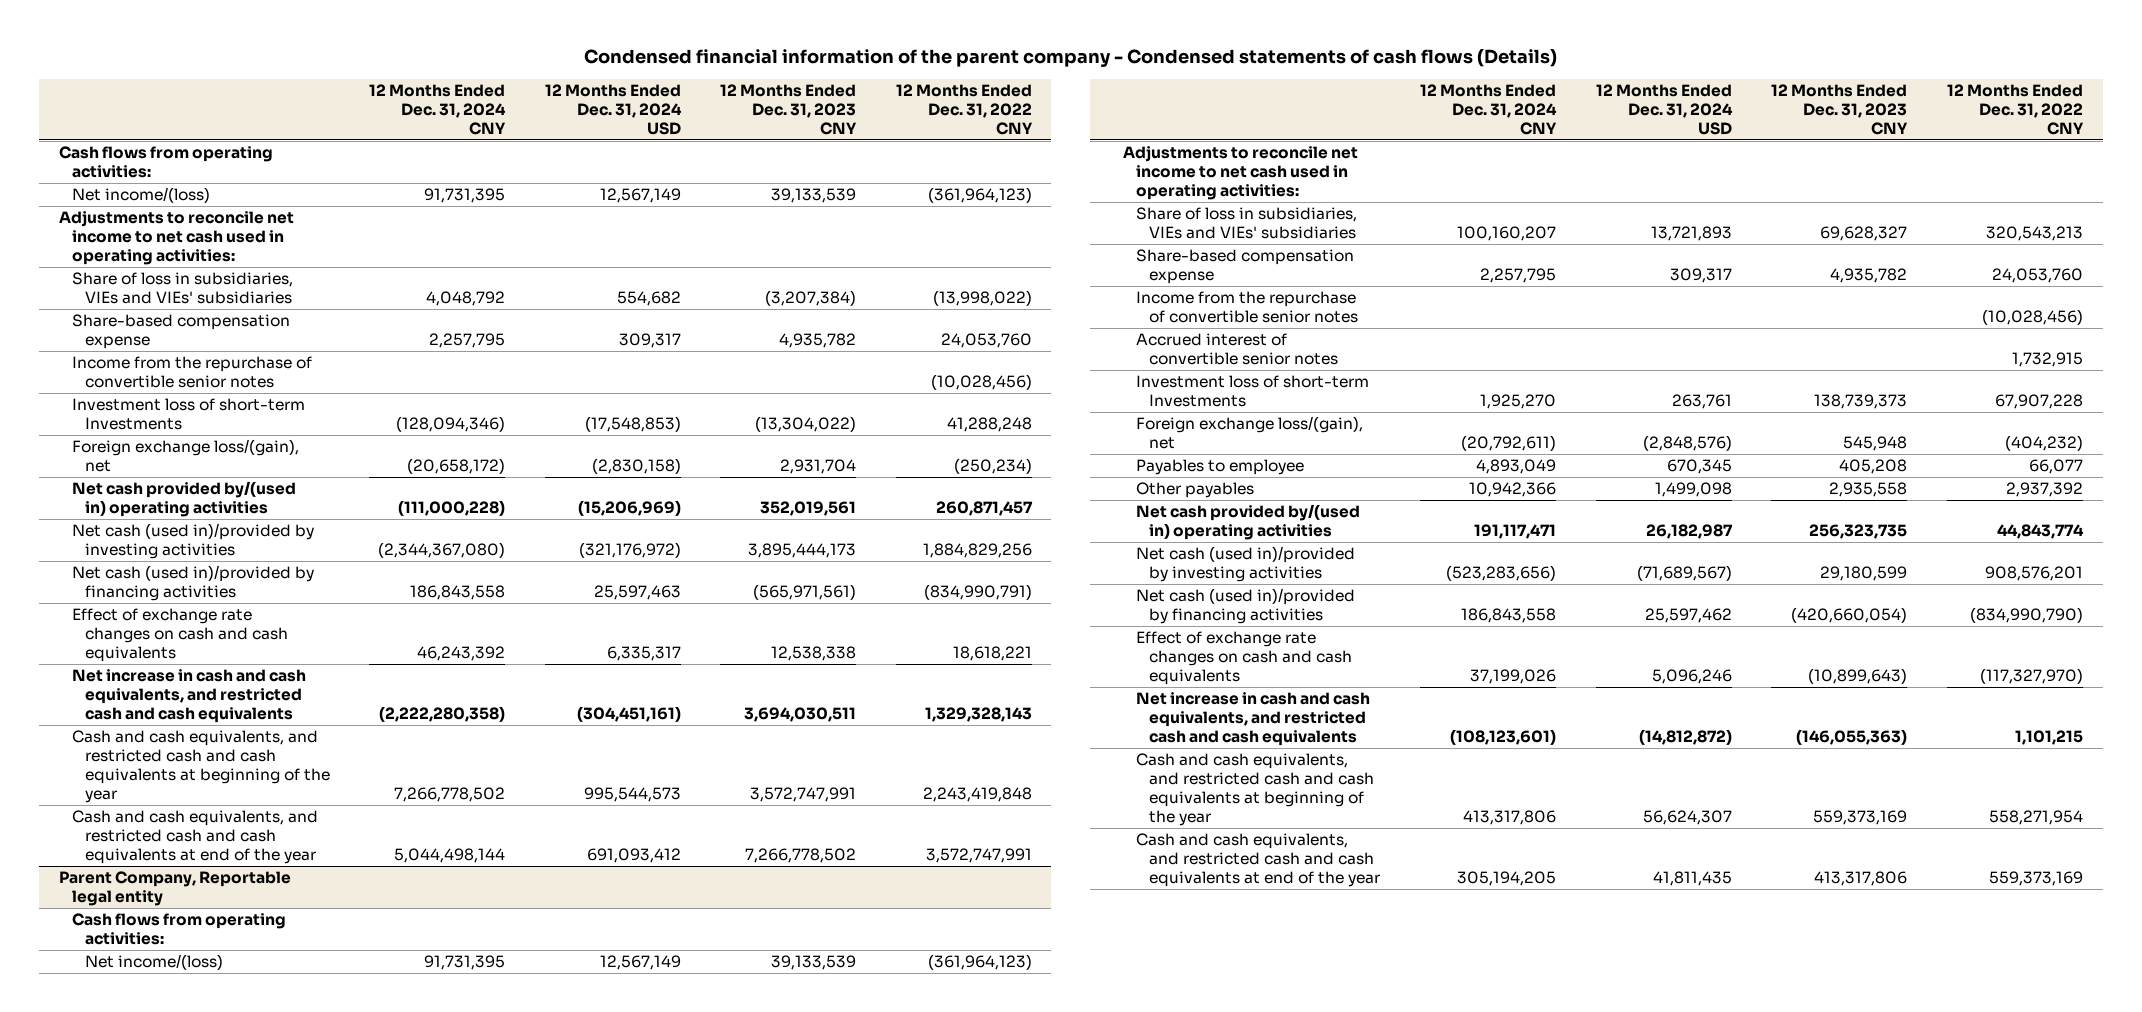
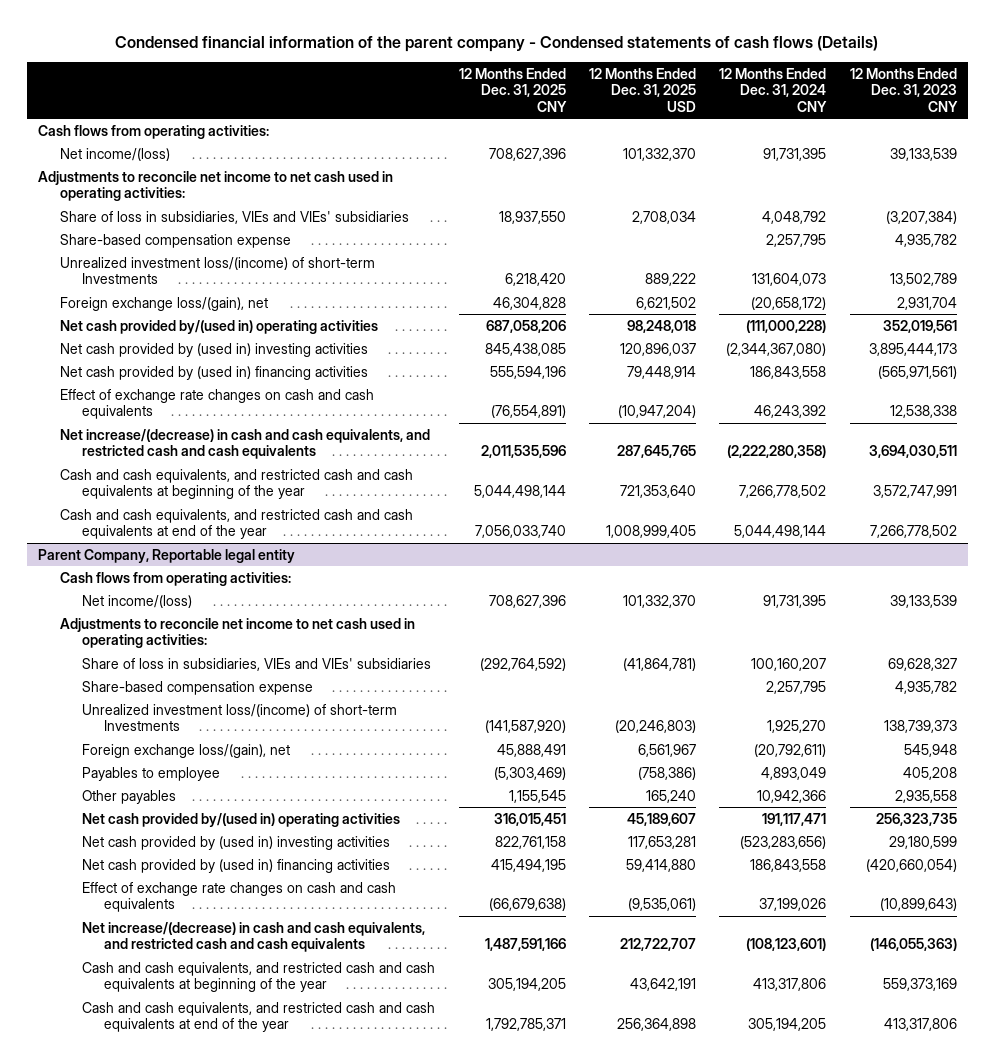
- | 12 Months Ended Dec. 31, 2024 CNY | 12 Months Ended Dec. 31, 2024 USD | 12 Months Ended Dec. 31, 2023 CNY | 12 Months Ended Dec. 31, 2022 CNY
+ | 12 Months Ended Dec. 31, 2025 CNY | 12 Months Ended Dec. 31, 2025 USD | 12 Months Ended Dec. 31, 2024 CNY | 12 Months Ended Dec. 31, 2023 CNY
- Income from the repurchase of convertible senior notes | | | | (10,028,456)
- Investment loss of short-term Investments | (128,094,346) | (17,548,853) | (13,304,022) | 41,288,248
+ Unrealized investment loss/(income) of short-term Investments | 6,218,420 | 889,222 | 131,604,073 | 13,502,789
- Net cash (used in)/provided by investing activities | (2,344,367,080) | (321,176,972) | 3,895,444,173 | 1,884,829,256
- Net cash (used in)/provided by financing activities | 186,843,558 | 25,597,463 | (565,971,561) | (834,990,791)
+ Net cash provided by (used in) investing activities | 845,438,085 | 120,896,037 | (2,344,367,080) | 3,895,444,173
+ Net cash provided by (used in) financing activities | 555,594,196 | 79,448,914 | 186,843,558 | (565,971,561)
- Net increase in cash and cash equivalents, and restricted cash and cash equivalents | (2,222,280,358) | (304,451,161) | 3,694,030,511 | 1,329,328,143
+ Net increase/(decrease) in cash and cash equivalents, and restricted cash and cash equivalents | 2,011,535,596 | 287,645,765 | (2,222,280,358) | 3,694,030,511
@ Parent Company, Reportable legal entity
- Income from the repurchase of convertible senior notes | | | | (10,028,456)
- Accrued interest of convertible senior notes | | | | 1,732,915
- Investment loss of short-term Investments | 1,925,270 | 263,761 | 138,739,373 | 67,907,228
+ Unrealized investment loss/(income) of short-term Investments | (141,587,920) | (20,246,803) | 1,925,270 | 138,739,373
- Net cash (used in)/provided by investing activities | (523,283,656) | (71,689,567) | 29,180,599 | 908,576,201
- Net cash (used in)/provided by financing activities | 186,843,558 | 25,597,462 | (420,660,054) | (834,990,790)
+ Net cash provided by (used in) investing activities | 822,761,158 | 117,653,281 | (523,283,656) | 29,180,599
+ Net cash provided by (used in) financing activities | 415,494,195 | 59,414,880 | 186,843,558 | (420,660,054)
- Net increase in cash and cash equivalents, and restricted cash and cash equivalents | (108,123,601) | (14,812,872) | (146,055,363) | 1,101,215
+ Net increase/(decrease) in cash and cash equivalents, and restricted cash and cash equivalents | 1,487,591,166 | 212,722,707 | (108,123,601) | (146,055,363)

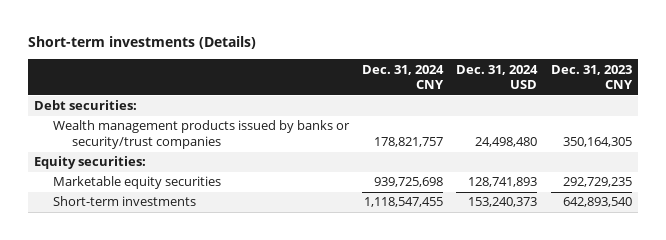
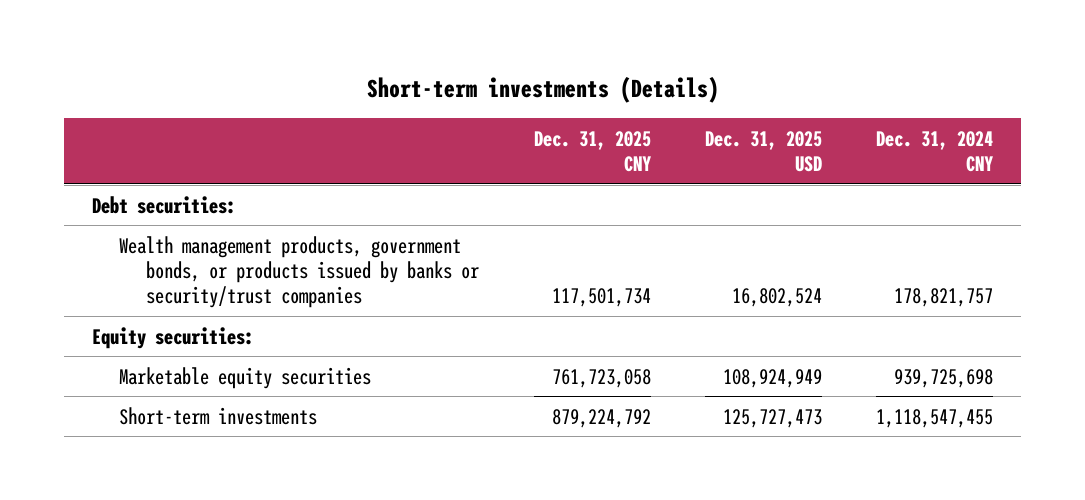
- | Dec. 31, 2024 CNY | Dec. 31, 2024 USD | Dec. 31, 2023 CNY
+ | Dec. 31, 2025 CNY | Dec. 31, 2025 USD | Dec. 31, 2024 CNY
- Wealth management products issued by banks or security/trust companies | 178,821,757 | 24,498,480 | 350,164,305
+ Wealth management products, government bonds, or products issued by banks or security/trust companies | 117,501,734 | 16,802,524 | 178,821,757

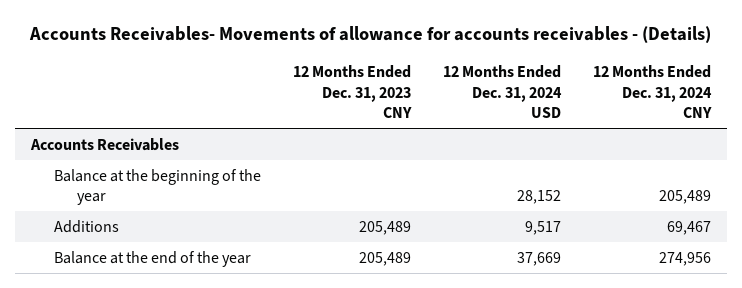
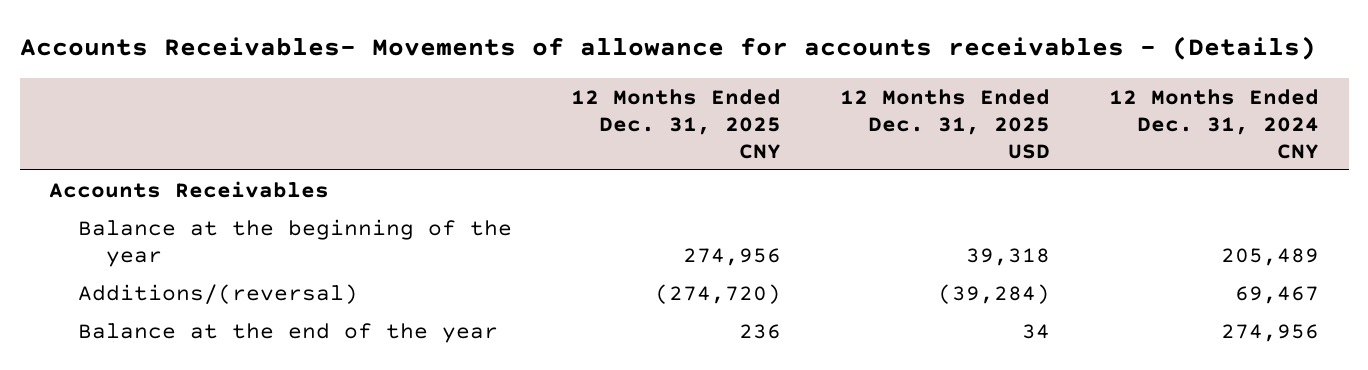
- | 12 Months Ended Dec. 31, 2023 CNY | 12 Months Ended Dec. 31, 2024 USD | 12 Months Ended Dec. 31, 2024 CNY
+ | 12 Months Ended Dec. 31, 2025 CNY | 12 Months Ended Dec. 31, 2025 USD | 12 Months Ended Dec. 31, 2024 CNY
- Additions | 205,489 | 9,517 | 69,467
+ Additions/(reversal) | (274,720) | (39,284) | 69,467

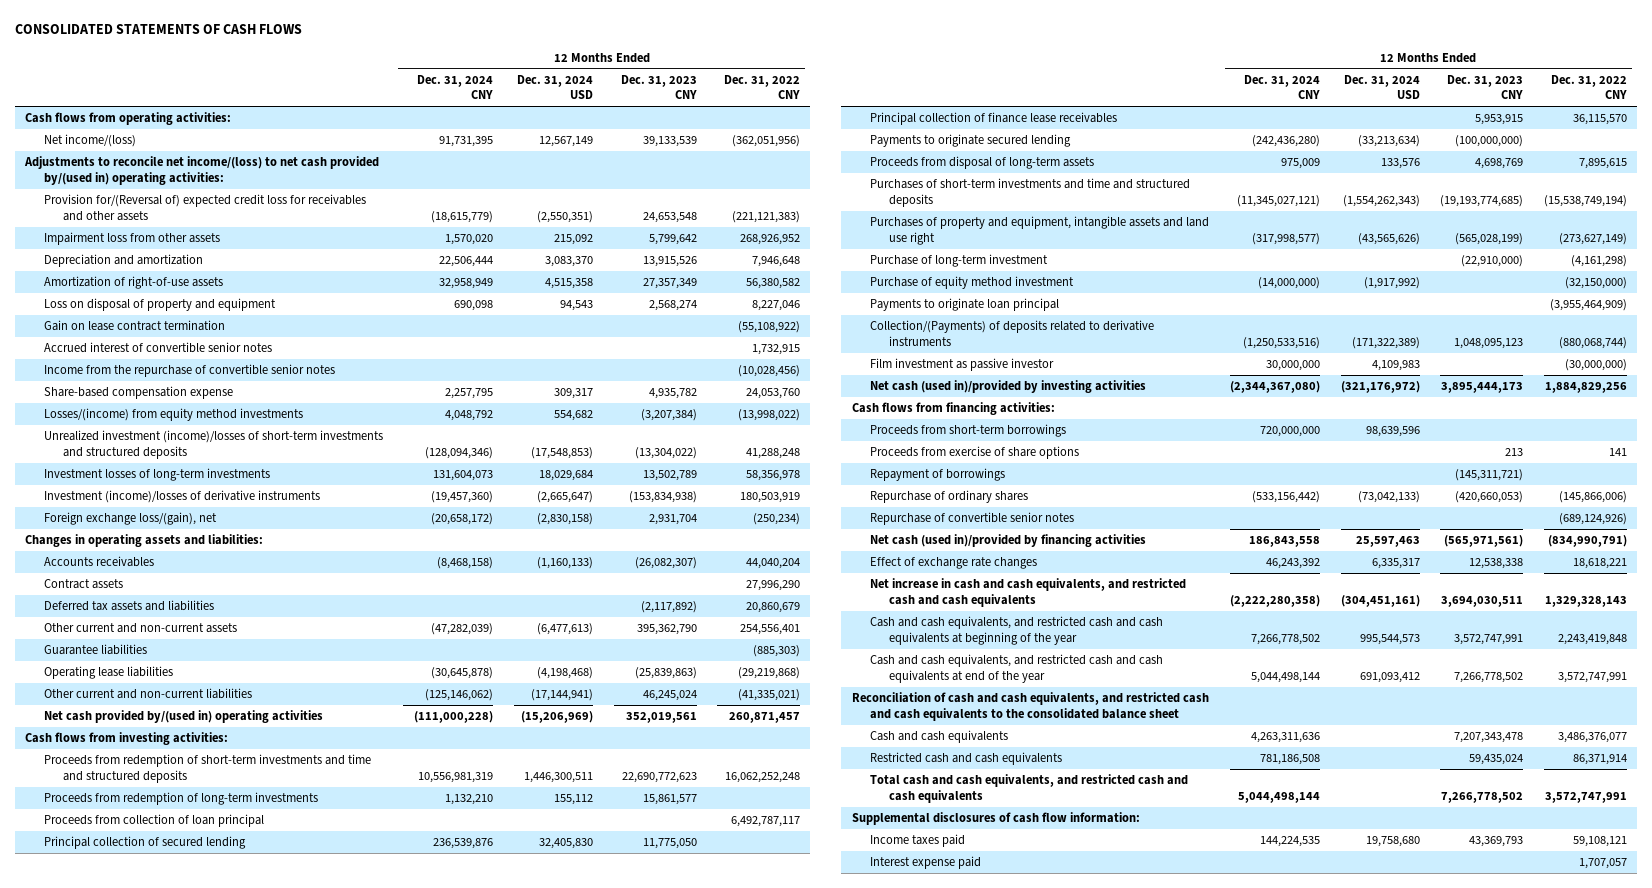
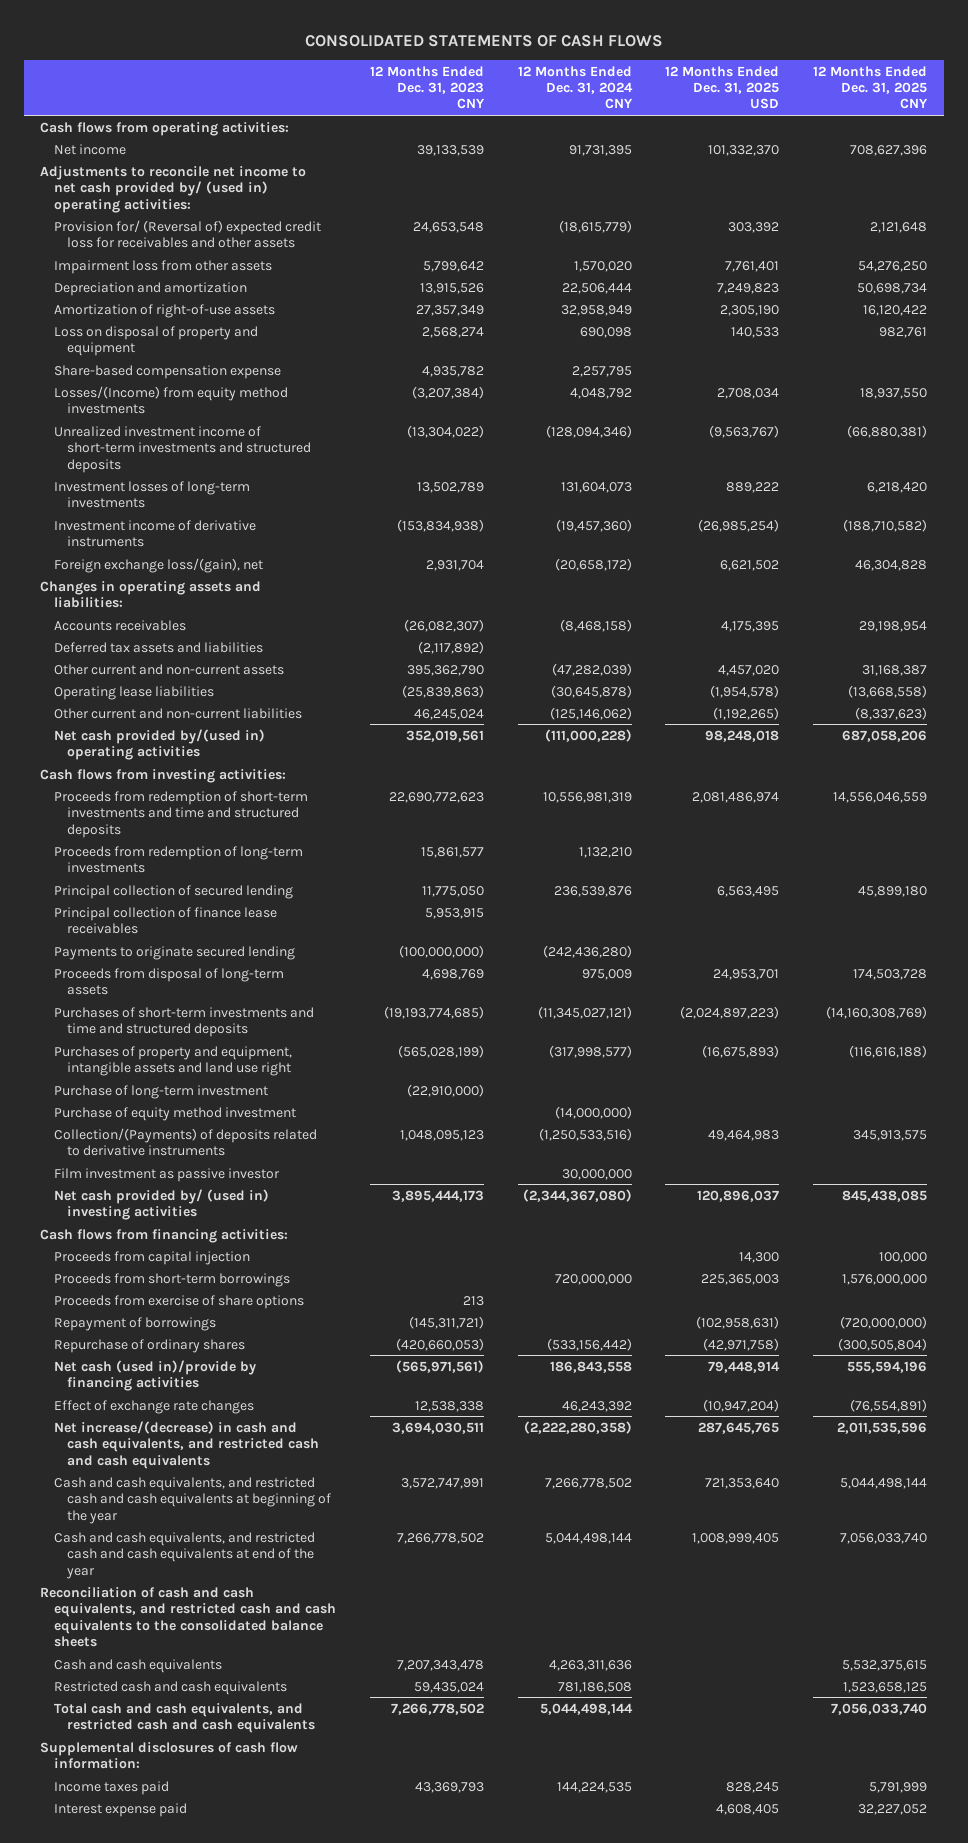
- | 12 Months Ended Dec. 31, 2024 CNY | 12 Months Ended Dec. 31, 2024 USD | 12 Months Ended Dec. 31, 2023 CNY | 12 Months Ended Dec. 31, 2022 CNY
+ | 12 Months Ended Dec. 31, 2023 CNY | 12 Months Ended Dec. 31, 2024 CNY | 12 Months Ended Dec. 31, 2025 USD | 12 Months Ended Dec. 31, 2025 CNY
- Net income/(loss) | 91,731,395 | 12,567,149 | 39,133,539 | (362,051,956)
- Adjustments to reconcile net income/(loss) to net cash provided by/(used in) operating activities:
- Provision for/(Reversal of) expected credit loss for receivables and other assets | (18,615,779) | (2,550,351) | 24,653,548 | (221,121,383)
+ Net income | 39,133,539 | 91,731,395 | 101,332,370 | 708,627,396
+ Adjustments to reconcile net income to net cash provided by/ (used in) operating activities:
+ Provision for/ (Reversal of) expected credit loss for receivables and other assets | 24,653,548 | (18,615,779) | 303,392 | 2,121,648
- Gain on lease contract termination | | | | (55,108,922)
- Accrued interest of convertible senior notes | | | | 1,732,915
- Income from the repurchase of convertible senior notes | | | | (10,028,456)
- Losses/(income) from equity method investments | 4,048,792 | 554,682 | (3,207,384) | (13,998,022)
- Unrealized investment (income)/losses of short-term investments and structured deposits | (128,094,346) | (17,548,853) | (13,304,022) | 41,288,248
+ Losses/(Income) from equity method investments | (3,207,384) | 4,048,792 | 2,708,034 | 18,937,550
+ Unrealized investment income of short-term investments and structured deposits | (13,304,022) | (128,094,346) | (9,563,767) | (66,880,381)
- Investment (income)/losses of derivative instruments | (19,457,360) | (2,665,647) | (153,834,938) | 180,503,919
+ Investment income of derivative instruments | (153,834,938) | (19,457,360) | (26,985,254) | (188,710,582)
- Contract assets | | | | 27,996,290
- Guarantee liabilities | | | | (885,303)
- Proceeds from collection of loan principal | | | | 6,492,787,117
- Payments to originate loan principal | | | | (3,955,464,909)
- Net cash (used in)/provided by investing activities | (2,344,367,080) | (321,176,972) | 3,895,444,173 | 1,884,829,256
+ Net cash provided by/ (used in) investing activities | 3,895,444,173 | (2,344,367,080) | 120,896,037 | 845,438,085
+ Proceeds from capital injection | | | 14,300 | 100,000
- Repurchase of convertible senior notes | | | | (689,124,926)
- Net cash (used in)/provided by financing activities | 186,843,558 | 25,597,463 | (565,971,561) | (834,990,791)
+ Net cash (used in)/provide by financing activities | (565,971,561) | 186,843,558 | 79,448,914 | 555,594,196
- Net increase in cash and cash equivalents, and restricted cash and cash equivalents | (2,222,280,358) | (304,451,161) | 3,694,030,511 | 1,329,328,143
+ Net increase/(decrease) in cash and cash equivalents, and restricted cash and cash equivalents | 3,694,030,511 | (2,222,280,358) | 287,645,765 | 2,011,535,596
- Reconciliation of cash and cash equivalents, and restricted cash and cash equivalents to the consolidated balance sheet
+ Reconciliation of cash and cash equivalents, and restricted cash and cash equivalents to the consolidated balance sheets

